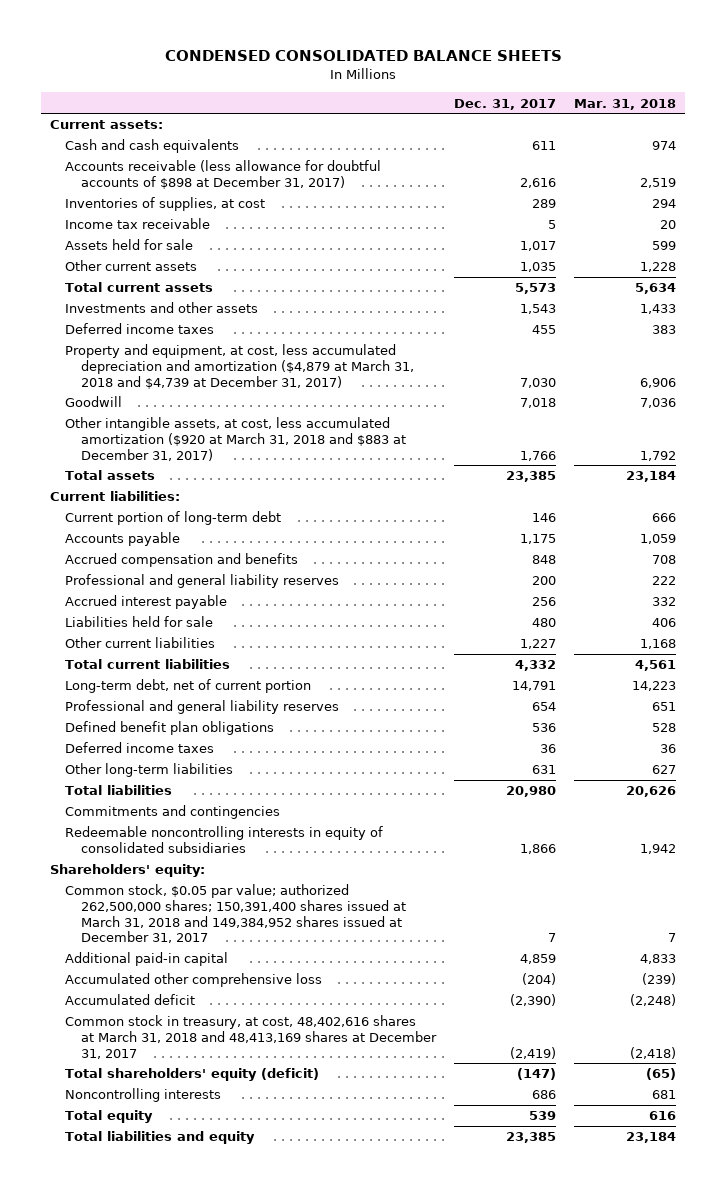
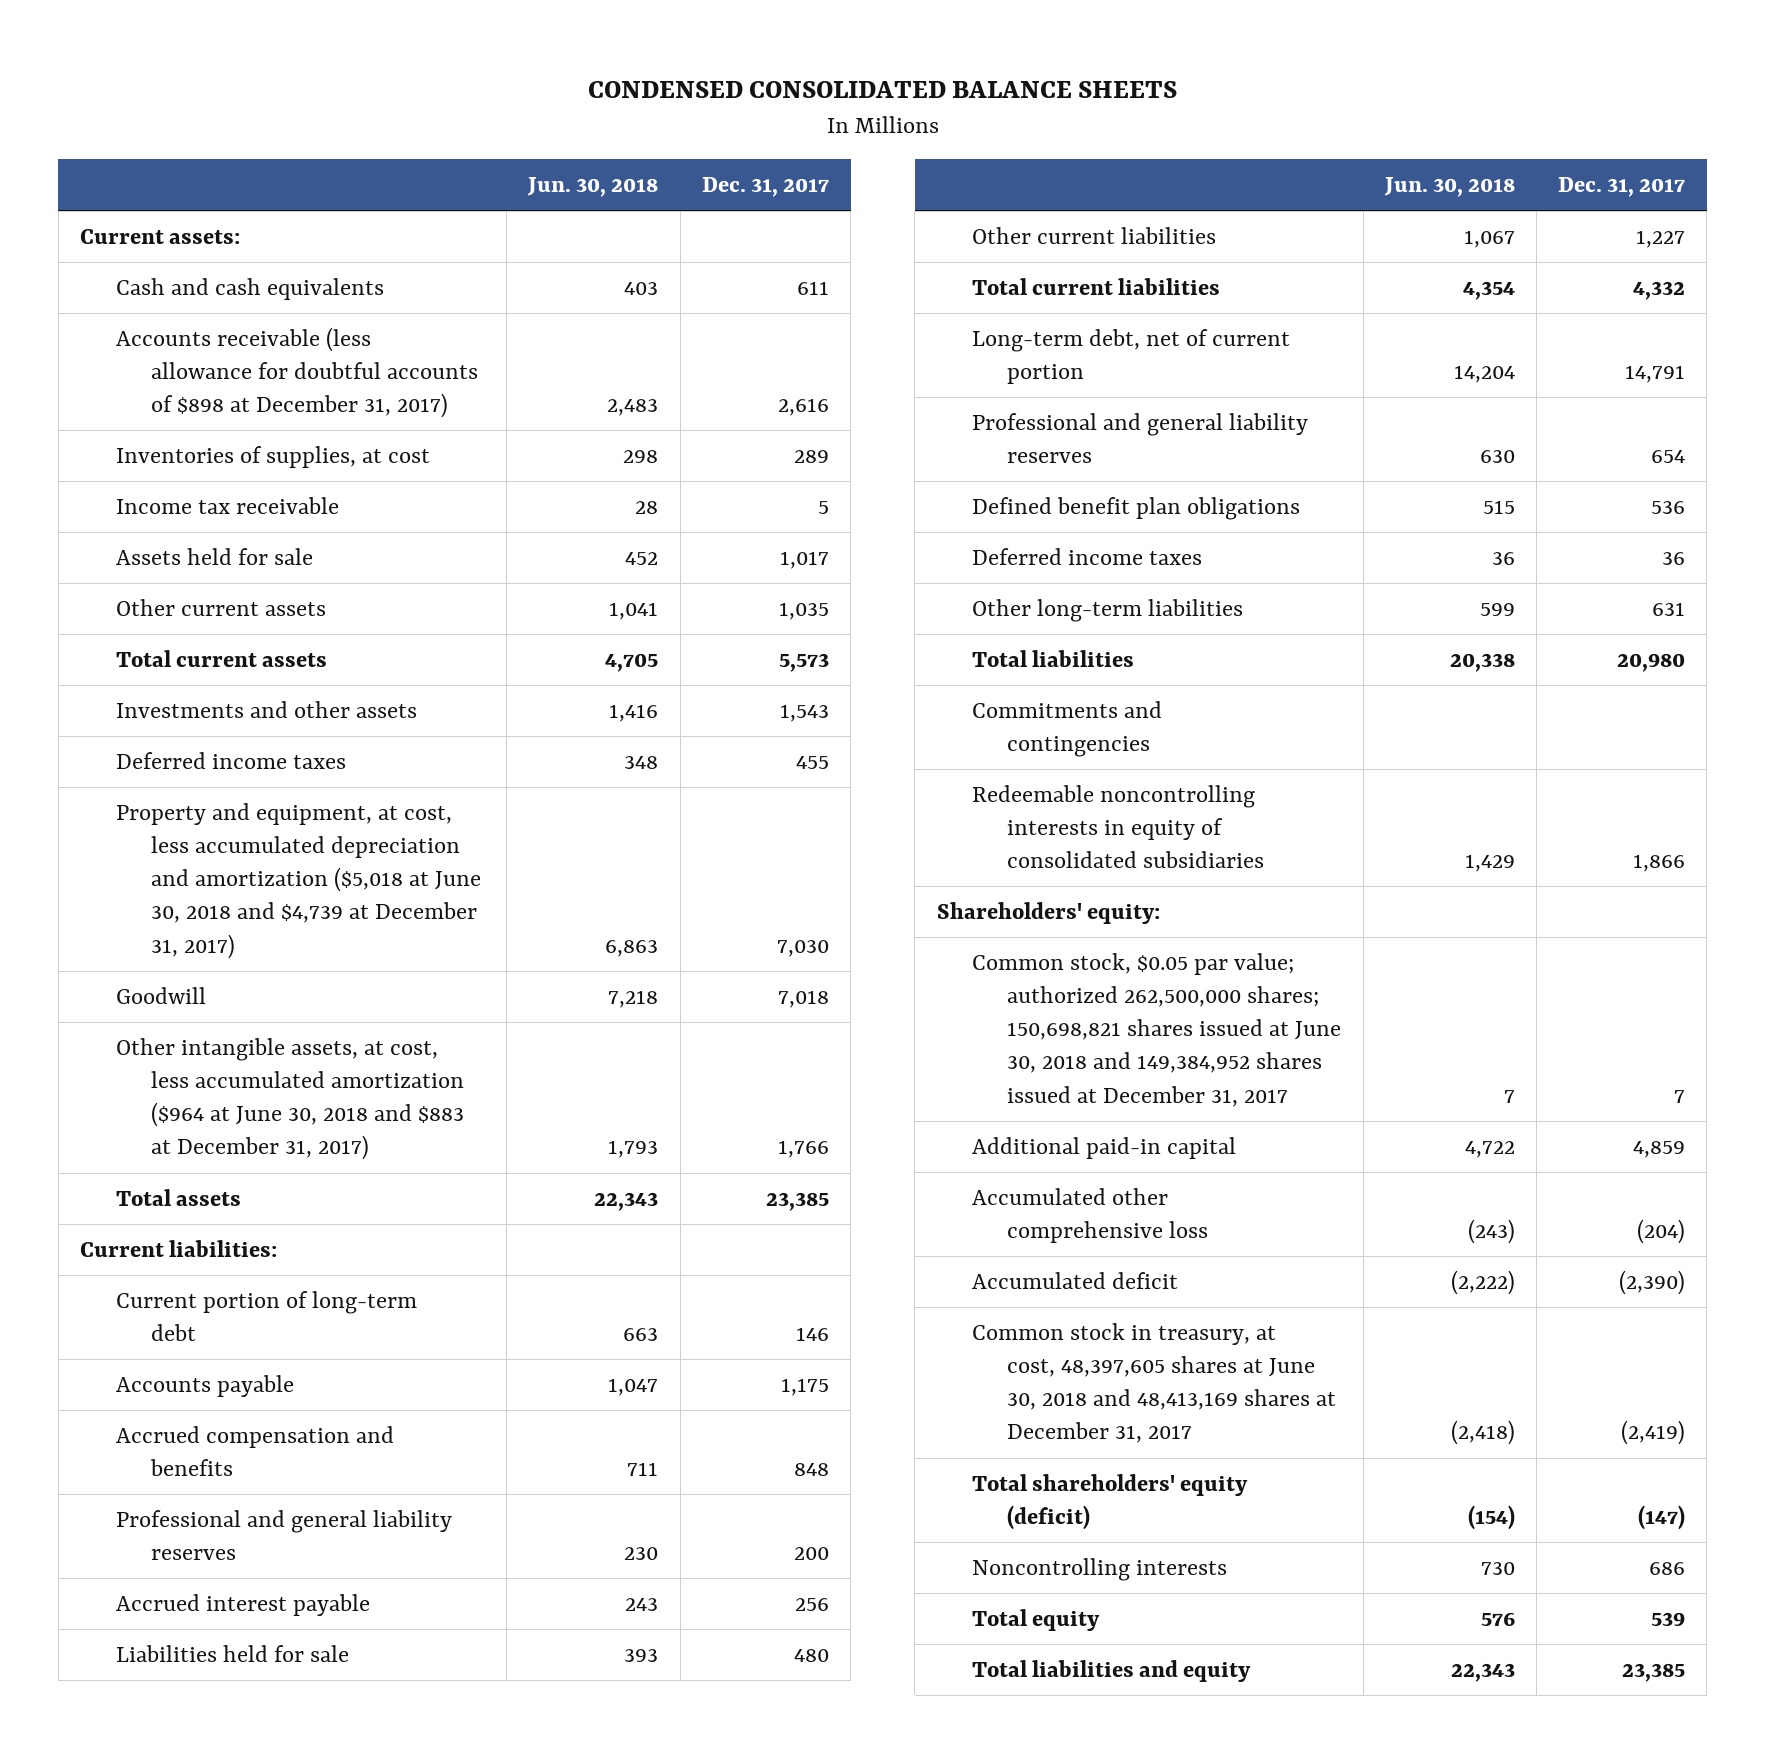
- | Dec. 31, 2017 | Mar. 31, 2018
+ | Jun. 30, 2018 | Dec. 31, 2017
- Property and equipment, at cost, less accumulated depreciation and amortization ($4,879 at March 31, 2018 and $4,739 at December 31, 2017) | 7,030 | 6,906
+ Property and equipment, at cost, less accumulated depreciation and amortization ($5,018 at June 30, 2018 and $4,739 at December 31, 2017) | 6,863 | 7,030
- Other intangible assets, at cost, less accumulated amortization ($920 at March 31, 2018 and $883 at December 31, 2017) | 1,766 | 1,792
+ Other intangible assets, at cost, less accumulated amortization ($964 at June 30, 2018 and $883 at December 31, 2017) | 1,793 | 1,766
- Common stock, $0.05 par value; authorized 262,500,000 shares; 150,391,400 shares issued at March 31, 2018 and 149,384,952 shares issued at December 31, 2017 | 7 | 7
+ Common stock, $0.05 par value; authorized 262,500,000 shares; 150,698,821 shares issued at June 30, 2018 and 149,384,952 shares issued at December 31, 2017 | 7 | 7
- Common stock in treasury, at cost, 48,402,616 shares at March 31, 2018 and 48,413,169 shares at December 31, 2017 | (2,419) | (2,418)
+ Common stock in treasury, at cost, 48,397,605 shares at June 30, 2018 and 48,413,169 shares at December 31, 2017 | (2,418) | (2,419)

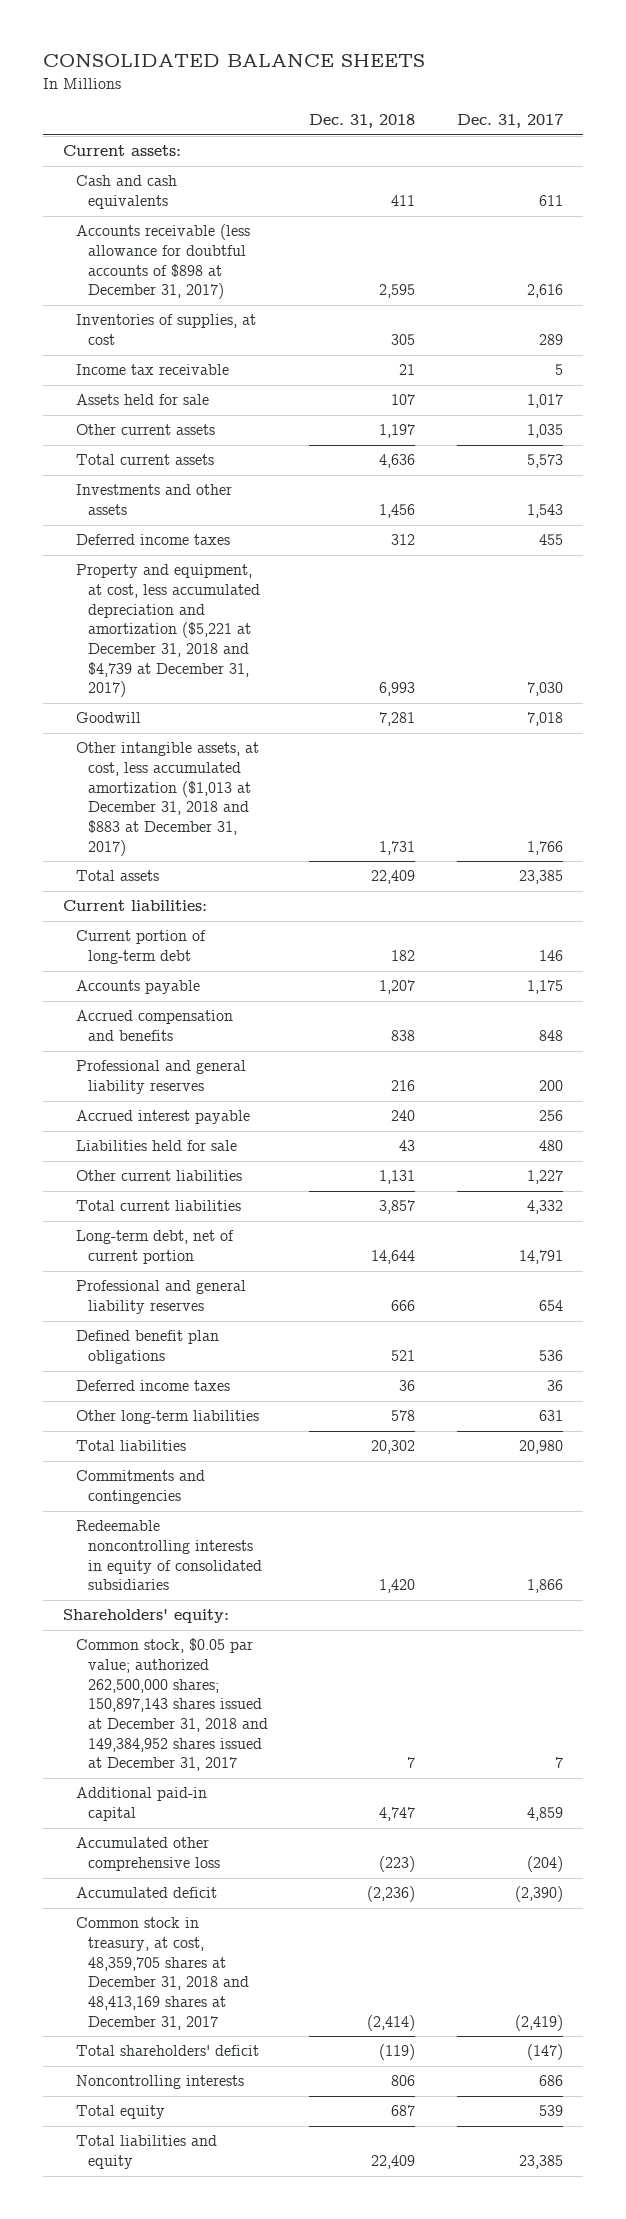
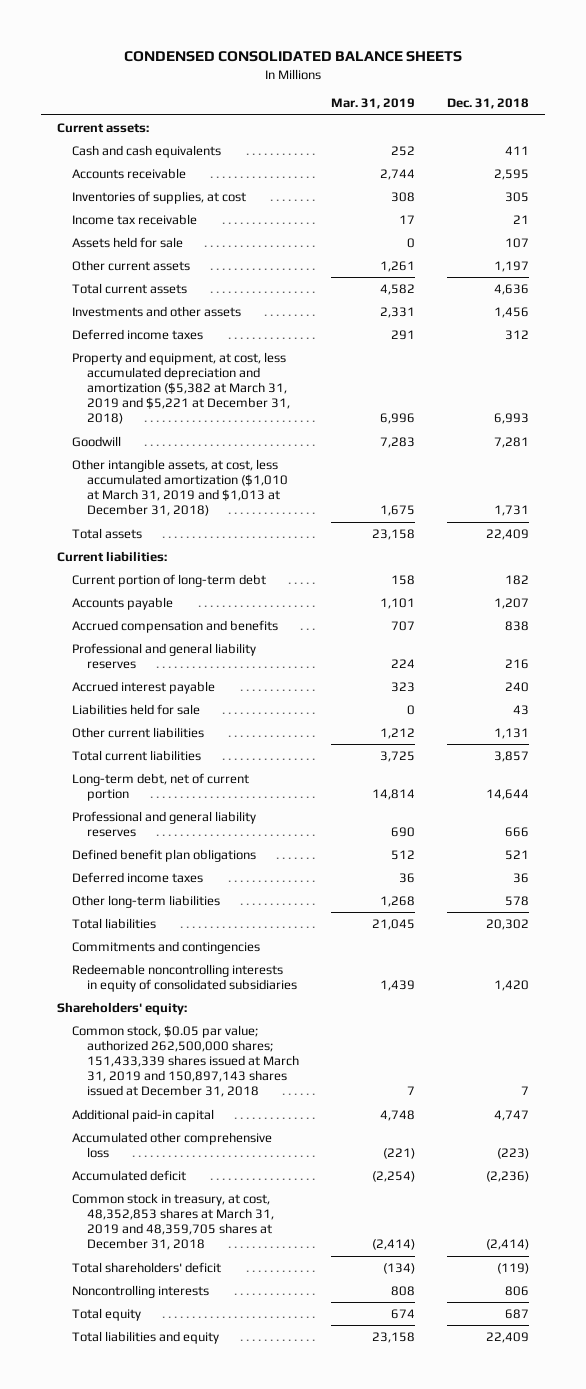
- CONSOLIDATED BALANCE SHEETS
+ CONDENSED CONSOLIDATED BALANCE SHEETS
- | Dec. 31, 2018 | Dec. 31, 2017
+ | Mar. 31, 2019 | Dec. 31, 2018
- Accounts receivable (less allowance for doubtful accounts of $898 at December 31, 2017) | 2,595 | 2,616
+ Accounts receivable | 2,744 | 2,595
- Property and equipment, at cost, less accumulated depreciation and amortization ($5,221 at December 31, 2018 and $4,739 at December 31, 2017) | 6,993 | 7,030
+ Property and equipment, at cost, less accumulated depreciation and amortization ($5,382 at March 31, 2019 and $5,221 at December 31, 2018) | 6,996 | 6,993
- Other intangible assets, at cost, less accumulated amortization ($1,013 at December 31, 2018 and $883 at December 31, 2017) | 1,731 | 1,766
+ Other intangible assets, at cost, less accumulated amortization ($1,010 at March 31, 2019 and $1,013 at December 31, 2018) | 1,675 | 1,731
- Common stock, $0.05 par value; authorized 262,500,000 shares; 150,897,143 shares issued at December 31, 2018 and 149,384,952 shares issued at December 31, 2017 | 7 | 7
+ Common stock, $0.05 par value; authorized 262,500,000 shares; 151,433,339 shares issued at March 31, 2019 and 150,897,143 shares issued at December 31, 2018 | 7 | 7
- Common stock in treasury, at cost, 48,359,705 shares at December 31, 2018 and 48,413,169 shares at December 31, 2017 | (2,414) | (2,419)
+ Common stock in treasury, at cost, 48,352,853 shares at March 31, 2019 and 48,359,705 shares at December 31, 2018 | (2,414) | (2,414)

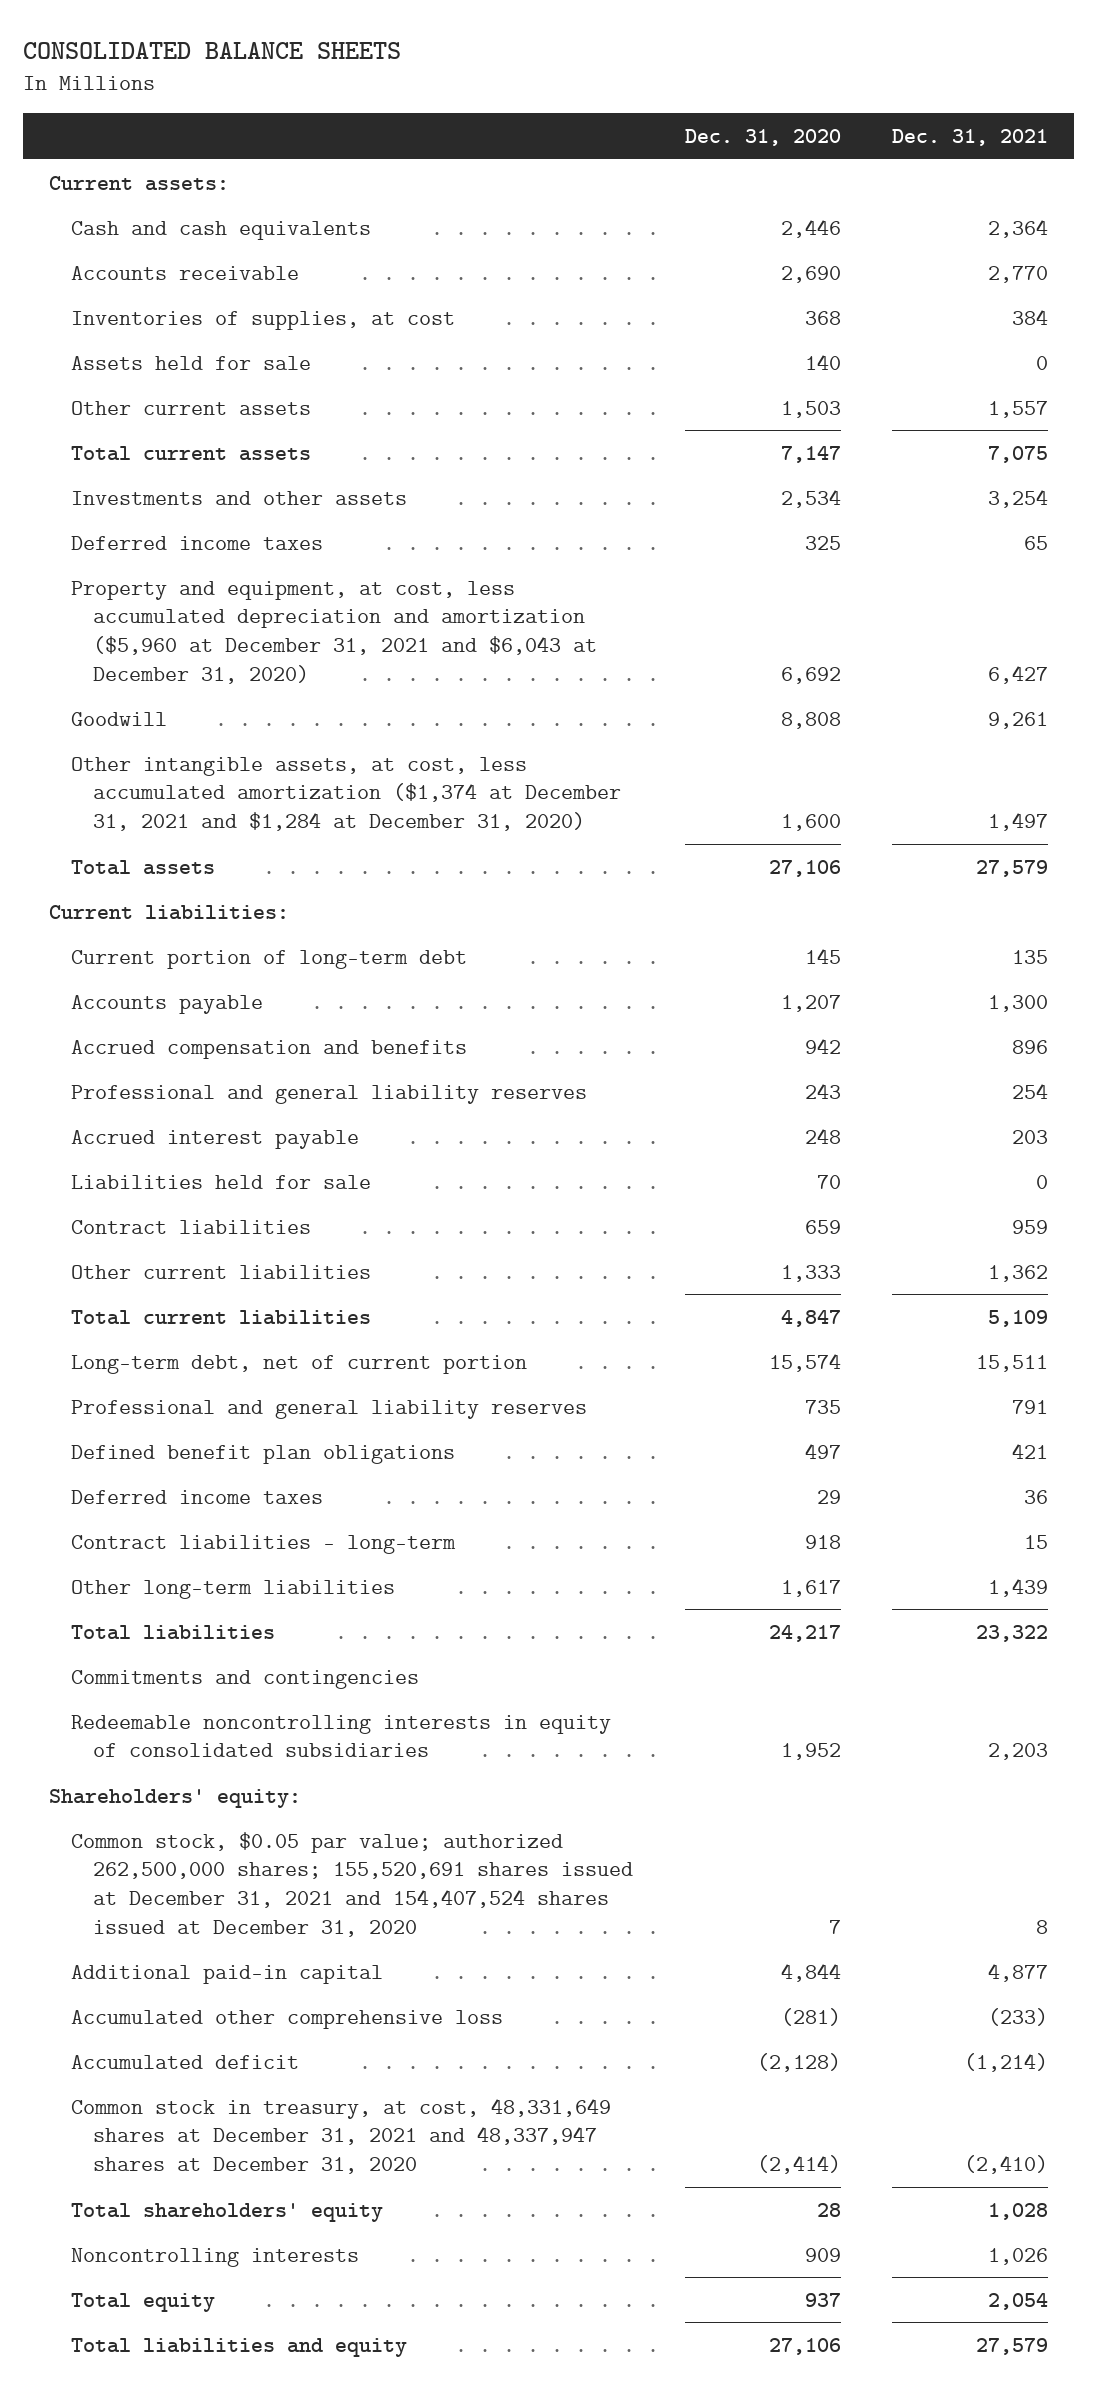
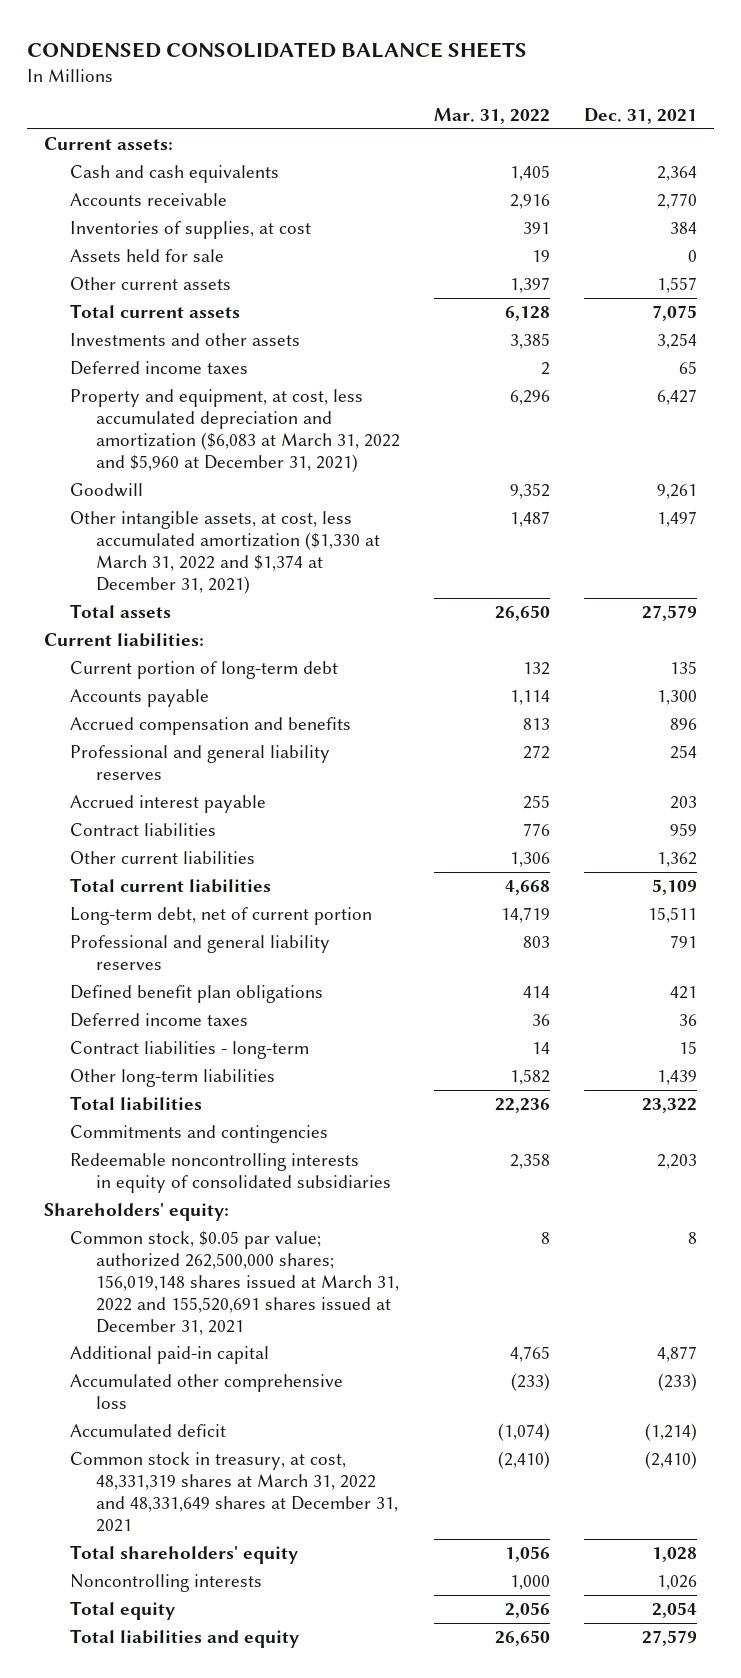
- CONSOLIDATED BALANCE SHEETS
+ CONDENSED CONSOLIDATED BALANCE SHEETS
- | Dec. 31, 2020 | Dec. 31, 2021
+ | Mar. 31, 2022 | Dec. 31, 2021
- Property and equipment, at cost, less accumulated depreciation and amortization ($5,960 at December 31, 2021 and $6,043 at December 31, 2020) | 6,692 | 6,427
+ Property and equipment, at cost, less accumulated depreciation and amortization ($6,083 at March 31, 2022 and $5,960 at December 31, 2021) | 6,296 | 6,427
- Other intangible assets, at cost, less accumulated amortization ($1,374 at December 31, 2021 and $1,284 at December 31, 2020) | 1,600 | 1,497
+ Other intangible assets, at cost, less accumulated amortization ($1,330 at March 31, 2022 and $1,374 at December 31, 2021) | 1,487 | 1,497
- Liabilities held for sale | 70 | 0
- Common stock, $0.05 par value; authorized 262,500,000 shares; 155,520,691 shares issued at December 31, 2021 and 154,407,524 shares issued at December 31, 2020 | 7 | 8
+ Common stock, $0.05 par value; authorized 262,500,000 shares; 156,019,148 shares issued at March 31, 2022 and 155,520,691 shares issued at December 31, 2021 | 8 | 8
- Common stock in treasury, at cost, 48,331,649 shares at December 31, 2021 and 48,337,947 shares at December 31, 2020 | (2,414) | (2,410)
+ Common stock in treasury, at cost, 48,331,319 shares at March 31, 2022 and 48,331,649 shares at December 31, 2021 | (2,410) | (2,410)

